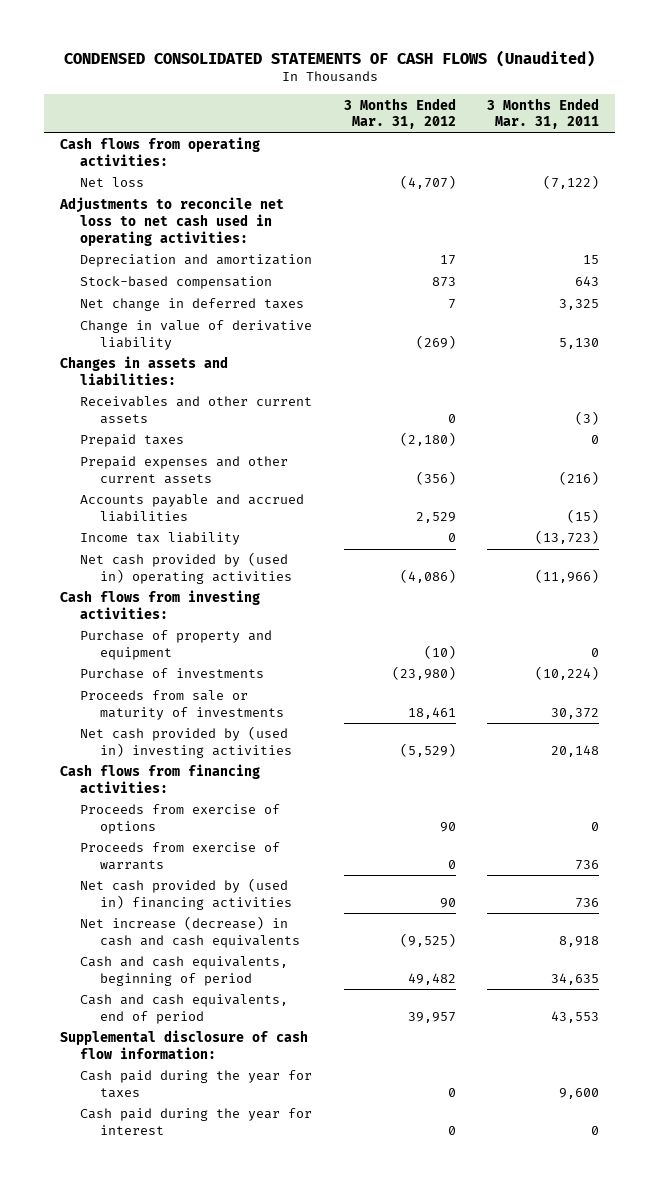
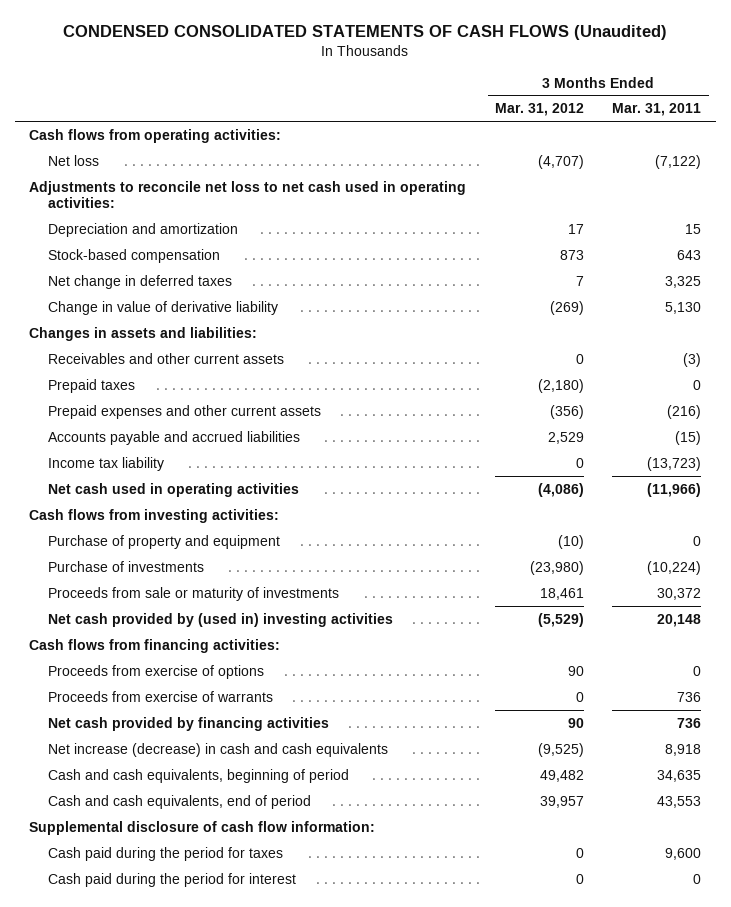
- Net cash provided by (used in) operating activities | (4,086) | (11,966)
+ Net cash used in operating activities | (4,086) | (11,966)
- Net cash provided by (used in) financing activities | 90 | 736
+ Net cash provided by financing activities | 90 | 736
- Cash paid during the year for taxes | 0 | 9,600
- Cash paid during the year for interest | 0 | 0
+ Cash paid during the period for taxes | 0 | 9,600
+ Cash paid during the period for interest | 0 | 0

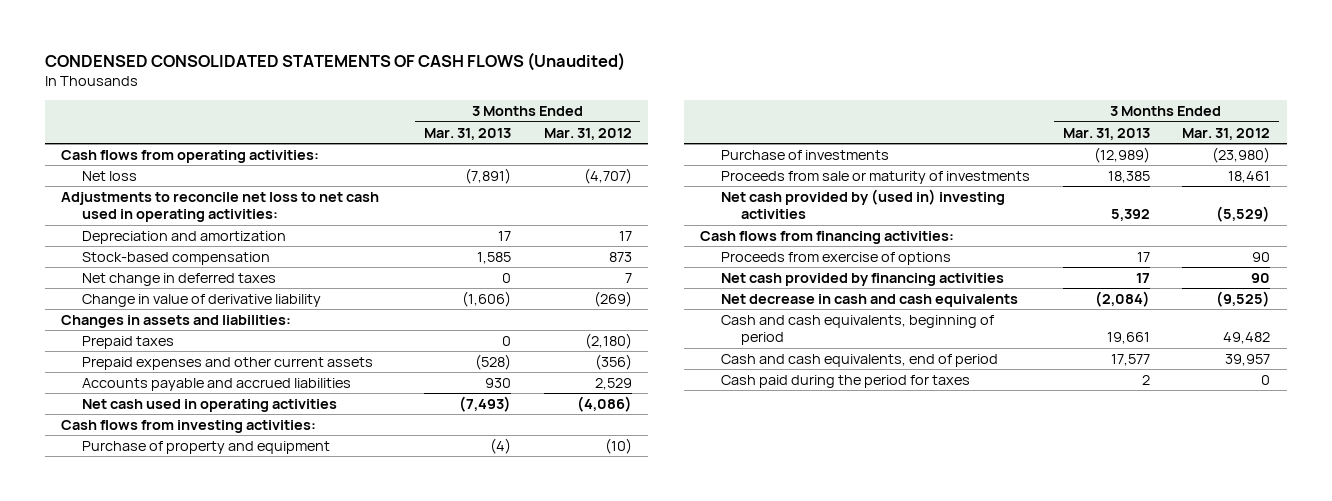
- | 3 Months Ended Mar. 31, 2012 | 3 Months Ended Mar. 31, 2011
+ | 3 Months Ended Mar. 31, 2013 | 3 Months Ended Mar. 31, 2012
- Receivables and other current assets | 0 | (3)
- Income tax liability | 0 | (13,723)
- Proceeds from exercise of warrants | 0 | 736
- Net increase (decrease) in cash and cash equivalents | (9,525) | 8,918
+ Net decrease in cash and cash equivalents | (2,084) | (9,525)
- Supplemental disclosure of cash flow information:
- Cash paid during the period for interest | 0 | 0

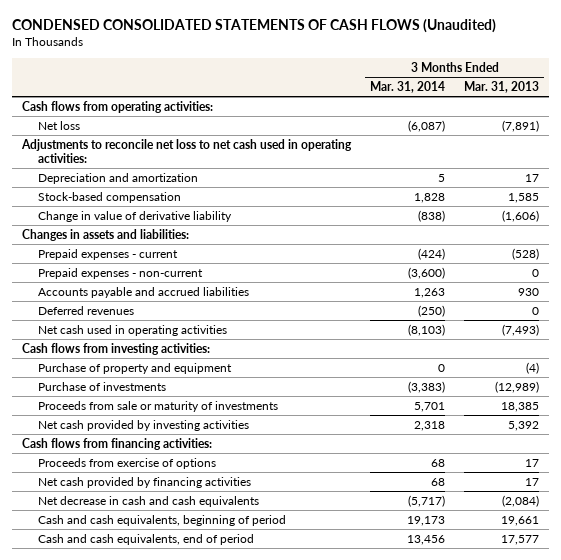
- | 3 Months Ended Mar. 31, 2013 | 3 Months Ended Mar. 31, 2012
+ | 3 Months Ended Mar. 31, 2014 | 3 Months Ended Mar. 31, 2013
- Net change in deferred taxes | 0 | 7
- Prepaid taxes | 0 | (2,180)
- Prepaid expenses and other current assets | (528) | (356)
+ Prepaid expenses - current | (424) | (528)
+ Prepaid expenses - non-current | (3,600) | 0
+ Deferred revenues | (250) | 0
- Net cash provided by (used in) investing activities | 5,392 | (5,529)
+ Net cash provided by investing activities | 2,318 | 5,392
- Cash paid during the period for taxes | 2 | 0

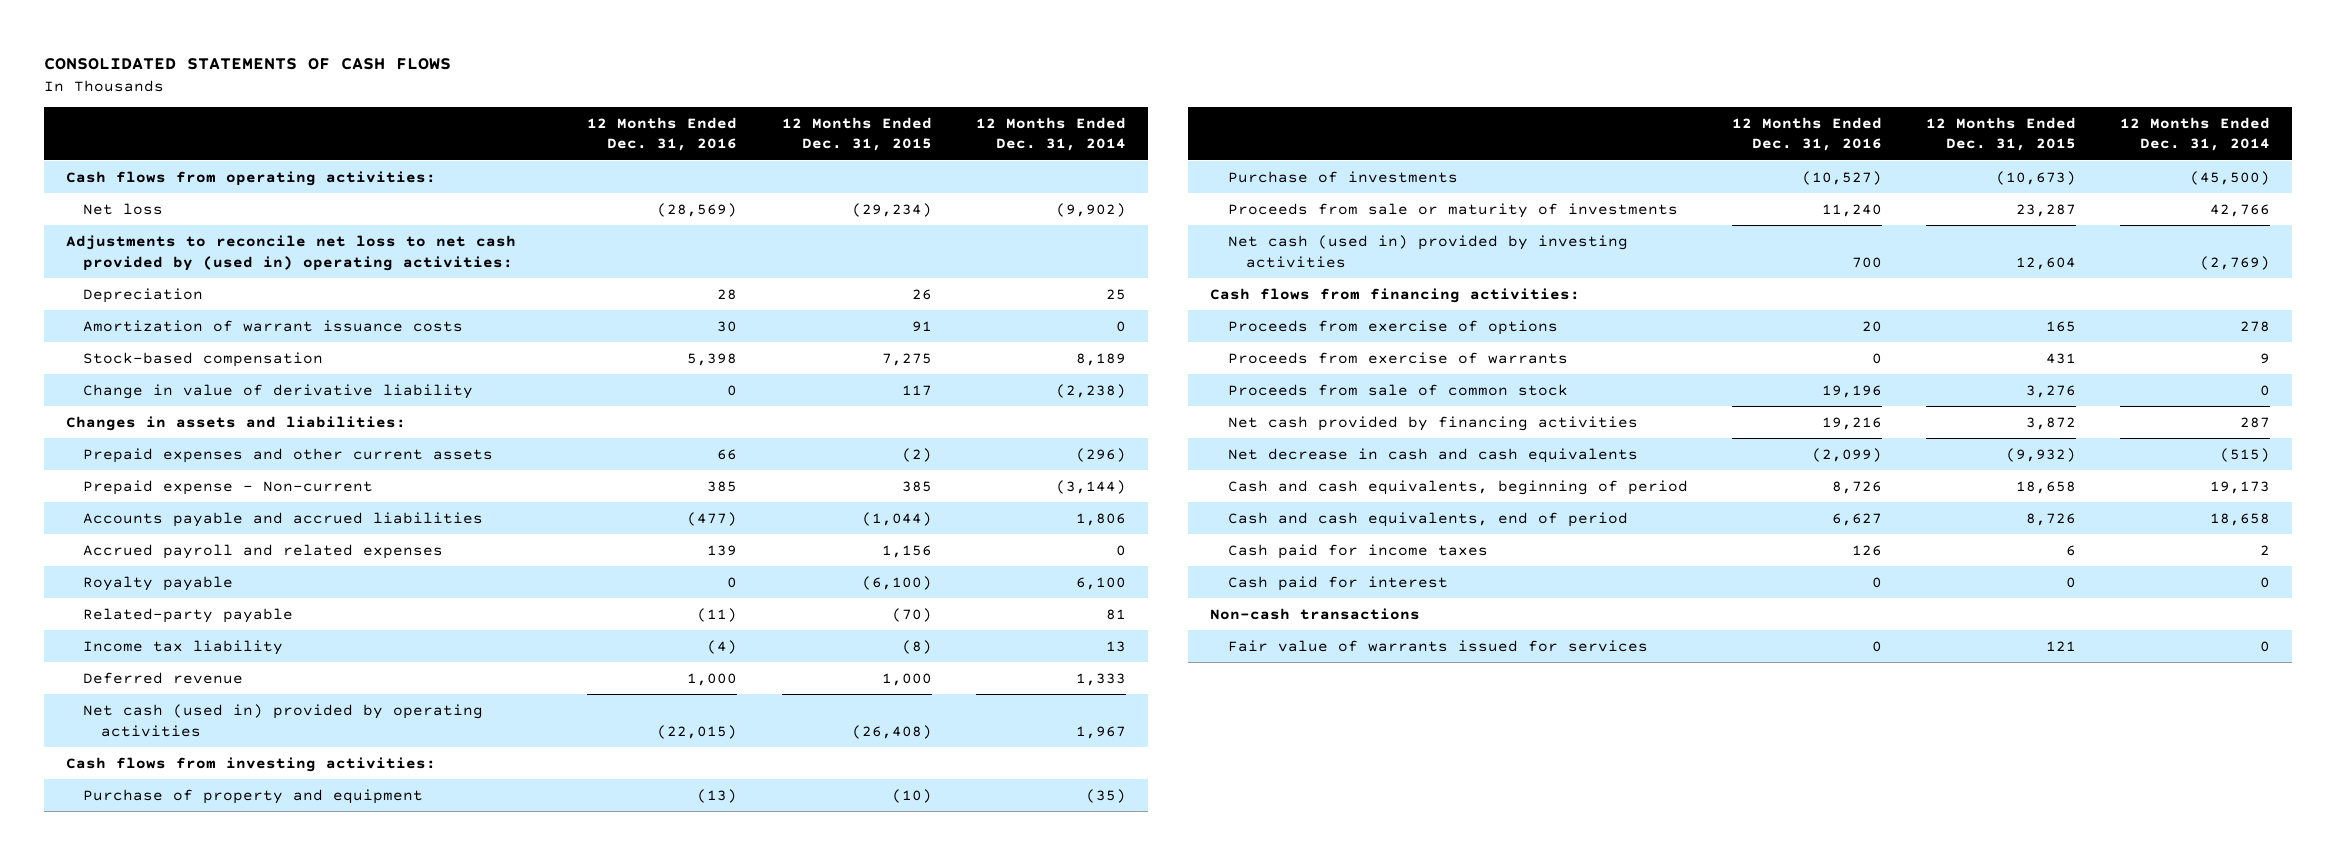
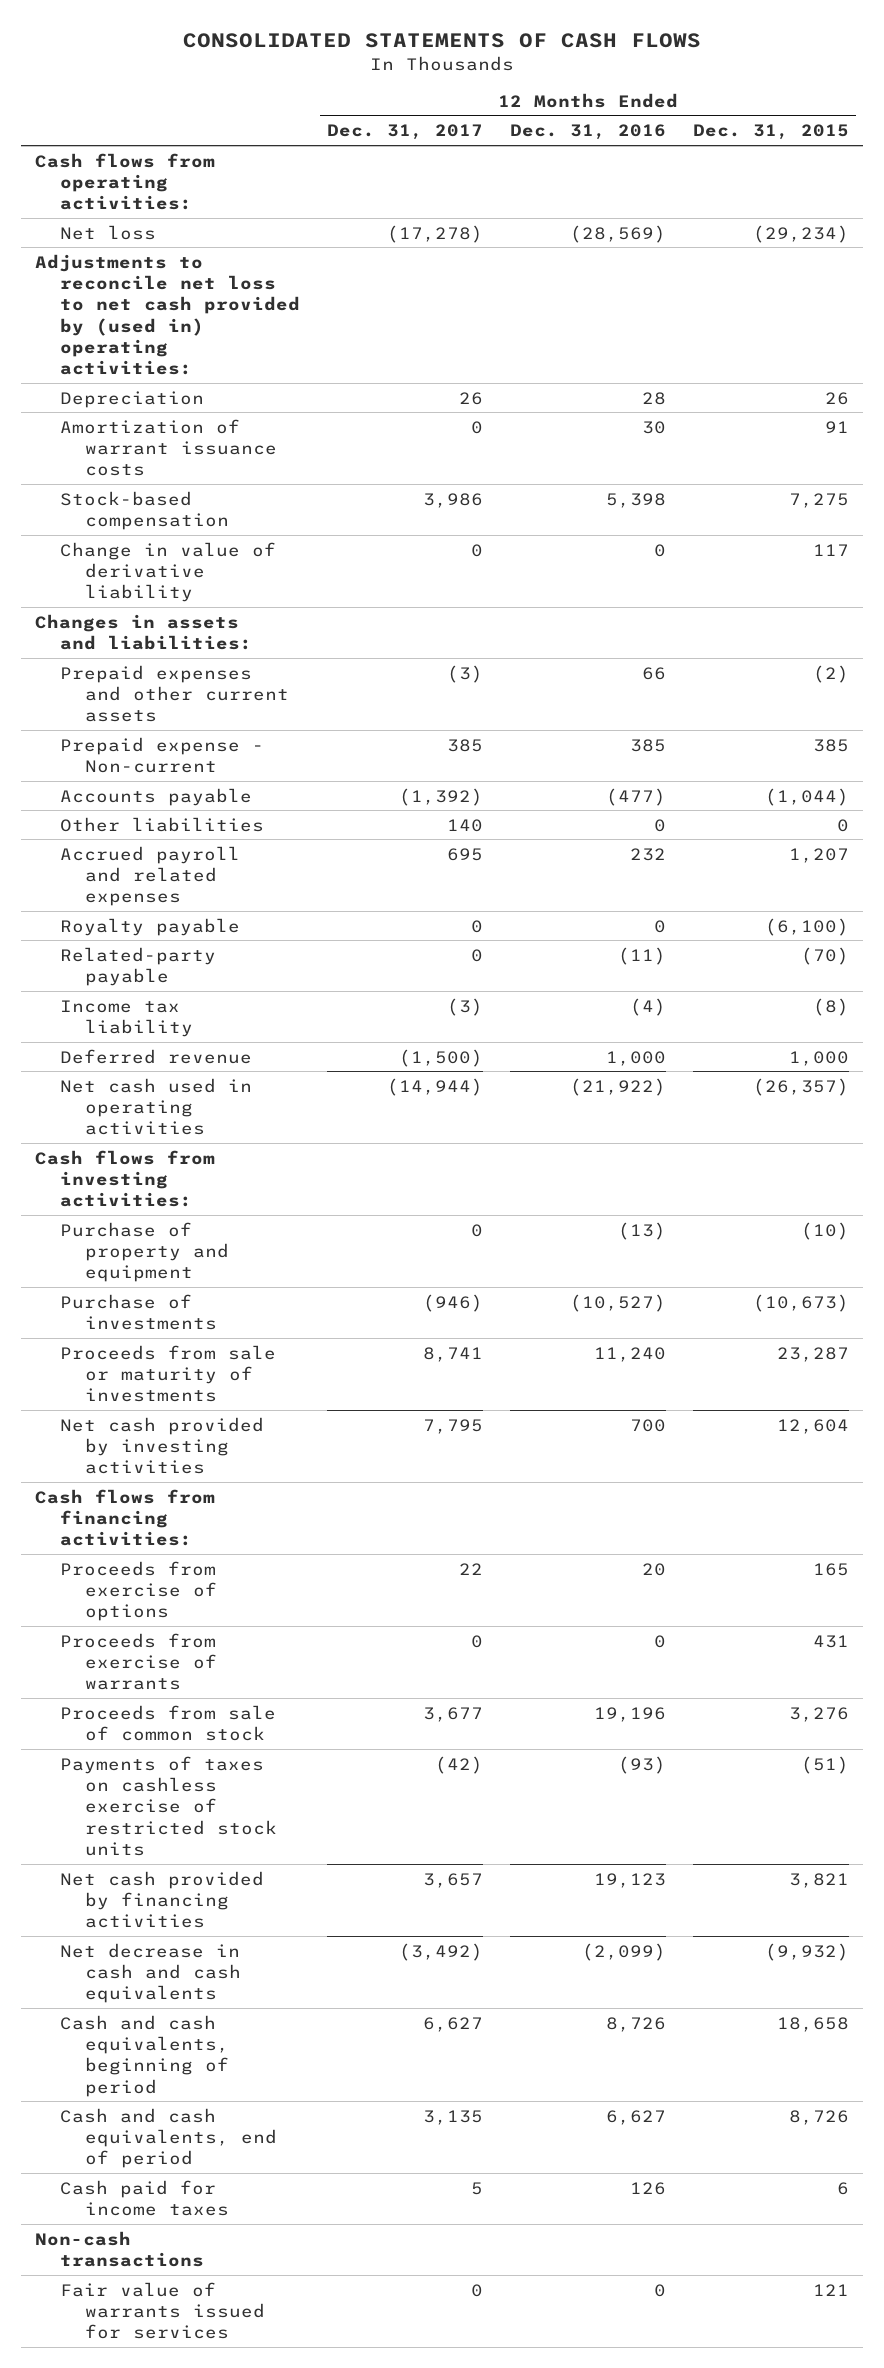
- | 12 Months Ended Dec. 31, 2016 | 12 Months Ended Dec. 31, 2015 | 12 Months Ended Dec. 31, 2014
+ | 12 Months Ended Dec. 31, 2017 | 12 Months Ended Dec. 31, 2016 | 12 Months Ended Dec. 31, 2015
- Accounts payable and accrued liabilities | (477) | (1,044) | 1,806
- Accrued payroll and related expenses | 139 | 1,156 | 0
+ Accounts payable | (1,392) | (477) | (1,044)
+ Other liabilities | 140 | 0 | 0
+ Accrued payroll and related expenses | 695 | 232 | 1,207
- Net cash (used in) provided by operating activities | (22,015) | (26,408) | 1,967
+ Net cash used in operating activities | (14,944) | (21,922) | (26,357)
- Net cash (used in) provided by investing activities | 700 | 12,604 | (2,769)
+ Net cash provided by investing activities | 7,795 | 700 | 12,604
- Net cash provided by financing activities | 19,216 | 3,872 | 287
+ Payments of taxes on cashless exercise of restricted stock units | (42) | (93) | (51)
+ Net cash provided by financing activities | 3,657 | 19,123 | 3,821
- Cash paid for interest | 0 | 0 | 0

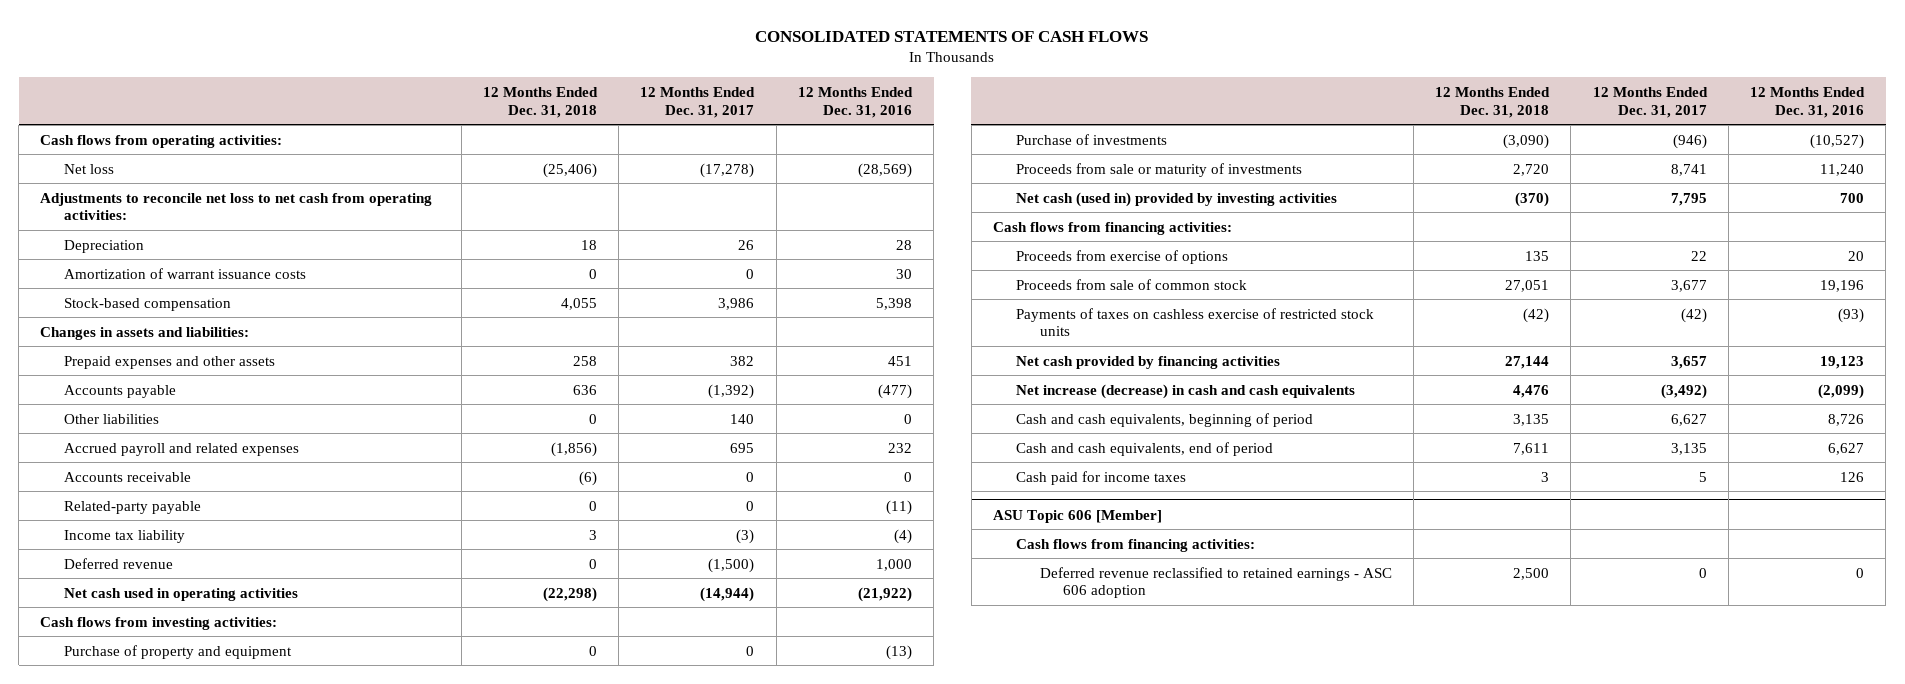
- | 12 Months Ended Dec. 31, 2017 | 12 Months Ended Dec. 31, 2016 | 12 Months Ended Dec. 31, 2015
+ | 12 Months Ended Dec. 31, 2018 | 12 Months Ended Dec. 31, 2017 | 12 Months Ended Dec. 31, 2016
- Adjustments to reconcile net loss to net cash provided by (used in) operating activities:
+ Adjustments to reconcile net loss to net cash from operating activities:
- Change in value of derivative liability | 0 | 0 | 117
- Prepaid expenses and other current assets | (3) | 66 | (2)
- Prepaid expense - Non-current | 385 | 385 | 385
+ Prepaid expenses and other assets | 258 | 382 | 451
- Royalty payable | 0 | 0 | (6,100)
+ Accounts receivable | (6) | 0 | 0
- Net cash provided by investing activities | 7,795 | 700 | 12,604
+ Net cash (used in) provided by investing activities | (370) | 7,795 | 700
- Proceeds from exercise of warrants | 0 | 0 | 431
- Net decrease in cash and cash equivalents | (3,492) | (2,099) | (9,932)
+ Net increase (decrease) in cash and cash equivalents | 4,476 | (3,492) | (2,099)
- Non-cash transactions
- Fair value of warrants issued for services | 0 | 0 | 121
+ ASU Topic 606 [Member]
+ Cash flows from financing activities:
+ Deferred revenue reclassified to retained earnings - ASC 606 adoption | 2,500 | 0 | 0

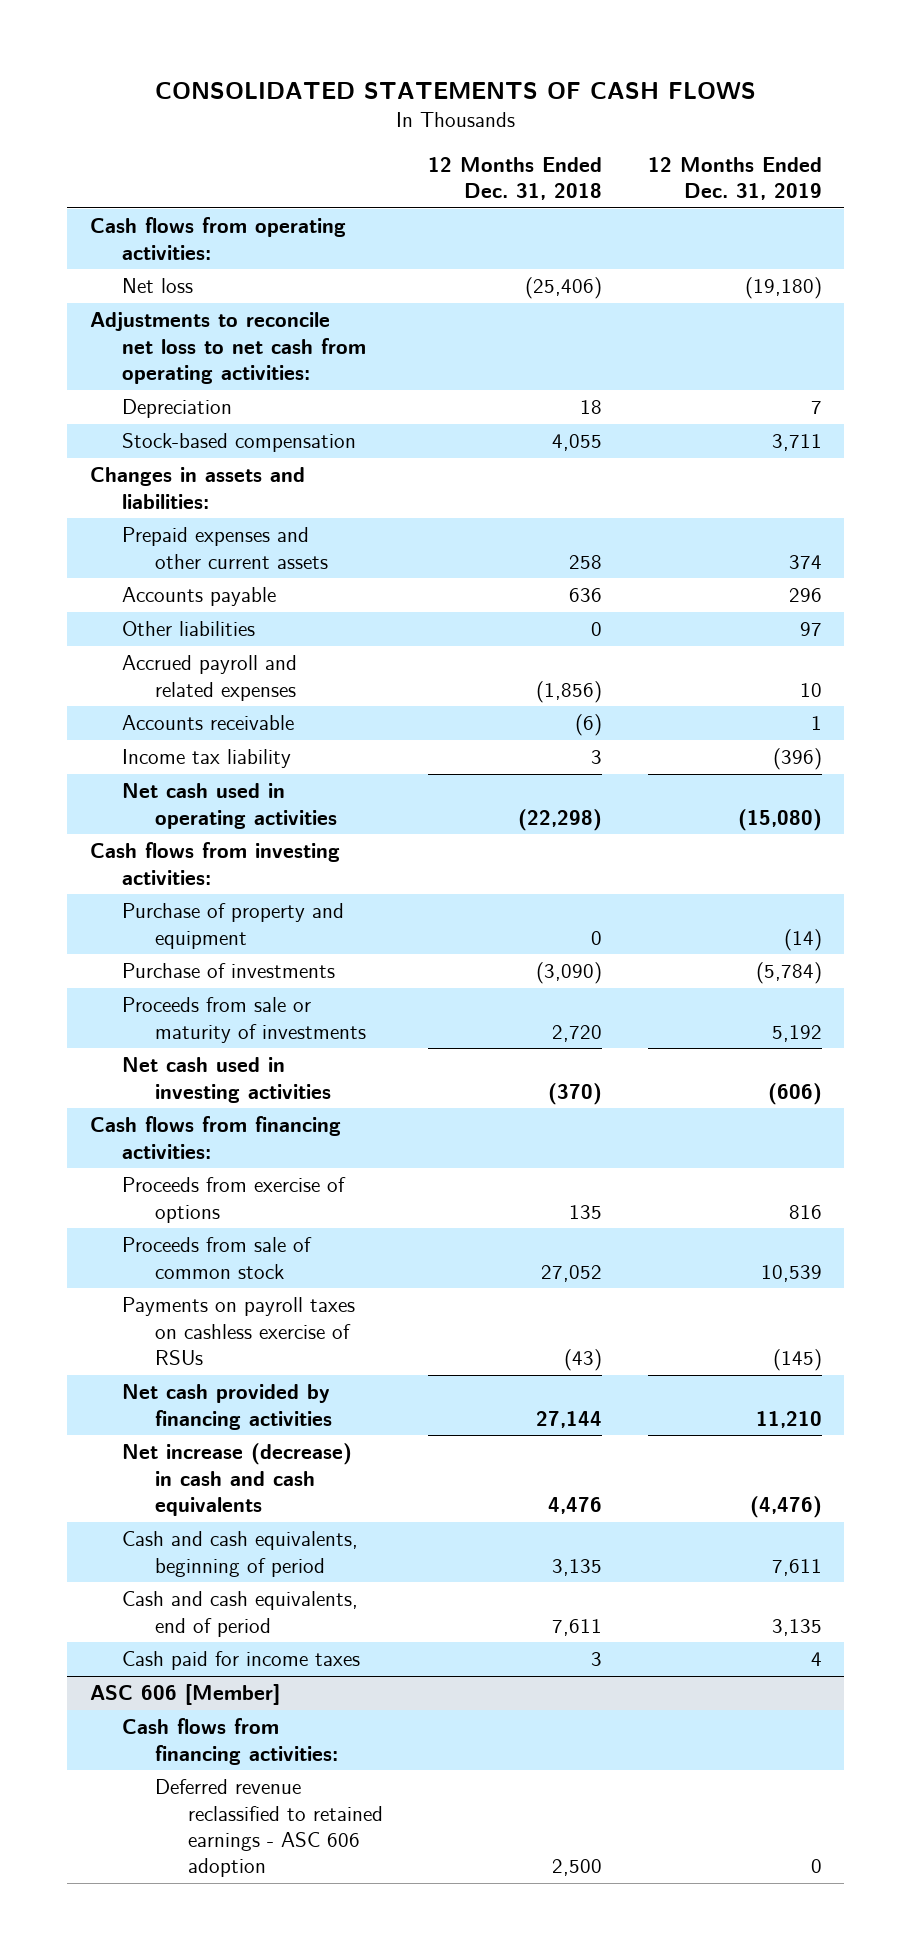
- | 12 Months Ended Dec. 31, 2018 | 12 Months Ended Dec. 31, 2017 | 12 Months Ended Dec. 31, 2016
+ | 12 Months Ended Dec. 31, 2018 | 12 Months Ended Dec. 31, 2019
- Amortization of warrant issuance costs | 0 | 0 | 30
- Prepaid expenses and other assets | 258 | 382 | 451
+ Prepaid expenses and other current assets | 258 | 374
- Related-party payable | 0 | 0 | (11)
- Deferred revenue | 0 | (1,500) | 1,000
- Net cash (used in) provided by investing activities | (370) | 7,795 | 700
+ Net cash used in investing activities | (370) | (606)
- Proceeds from sale of common stock | 27,051 | 3,677 | 19,196
- Payments of taxes on cashless exercise of restricted stock units | (42) | (42) | (93)
+ Proceeds from sale of common stock | 27,052 | 10,539
+ Payments on payroll taxes on cashless exercise of RSUs | (43) | (145)
- ASU Topic 606 [Member]
+ ASC 606 [Member]

